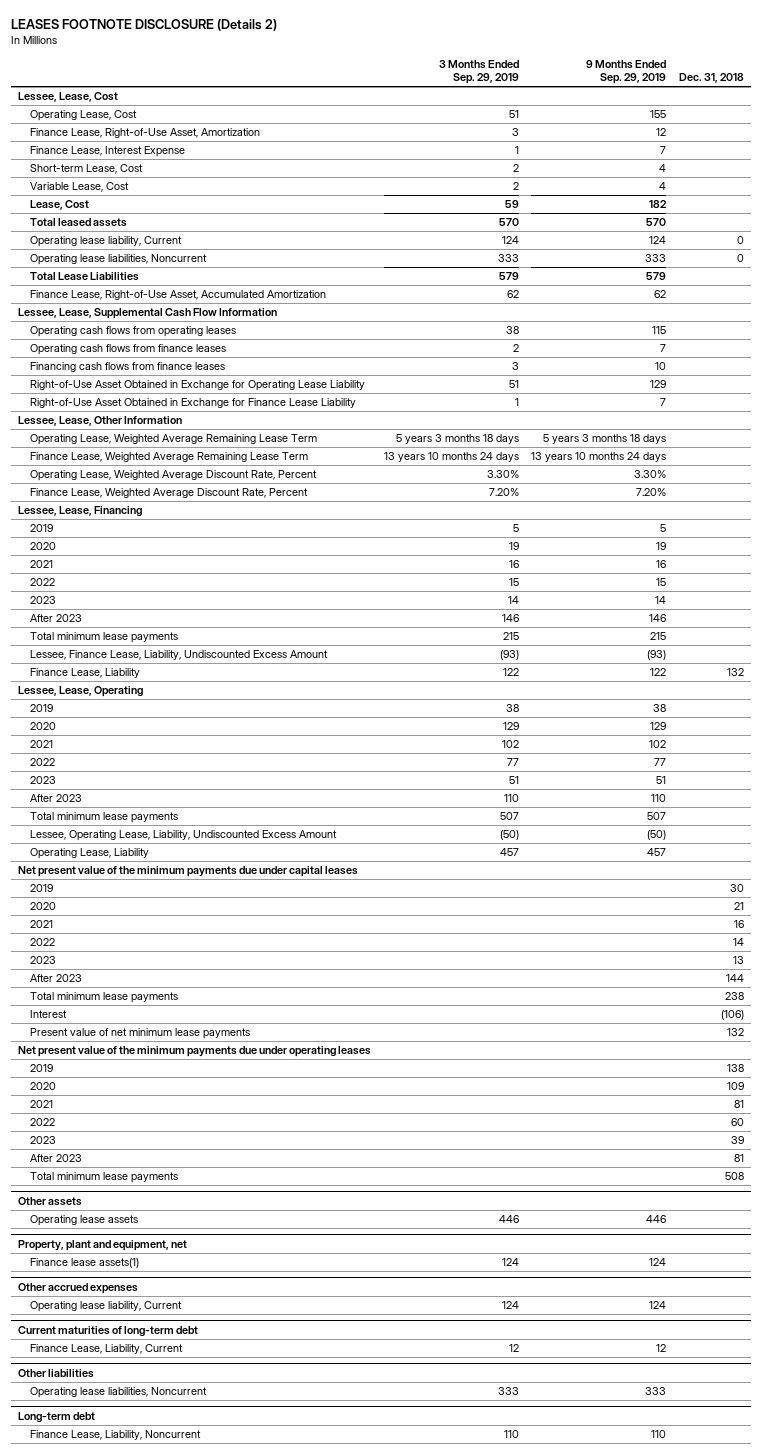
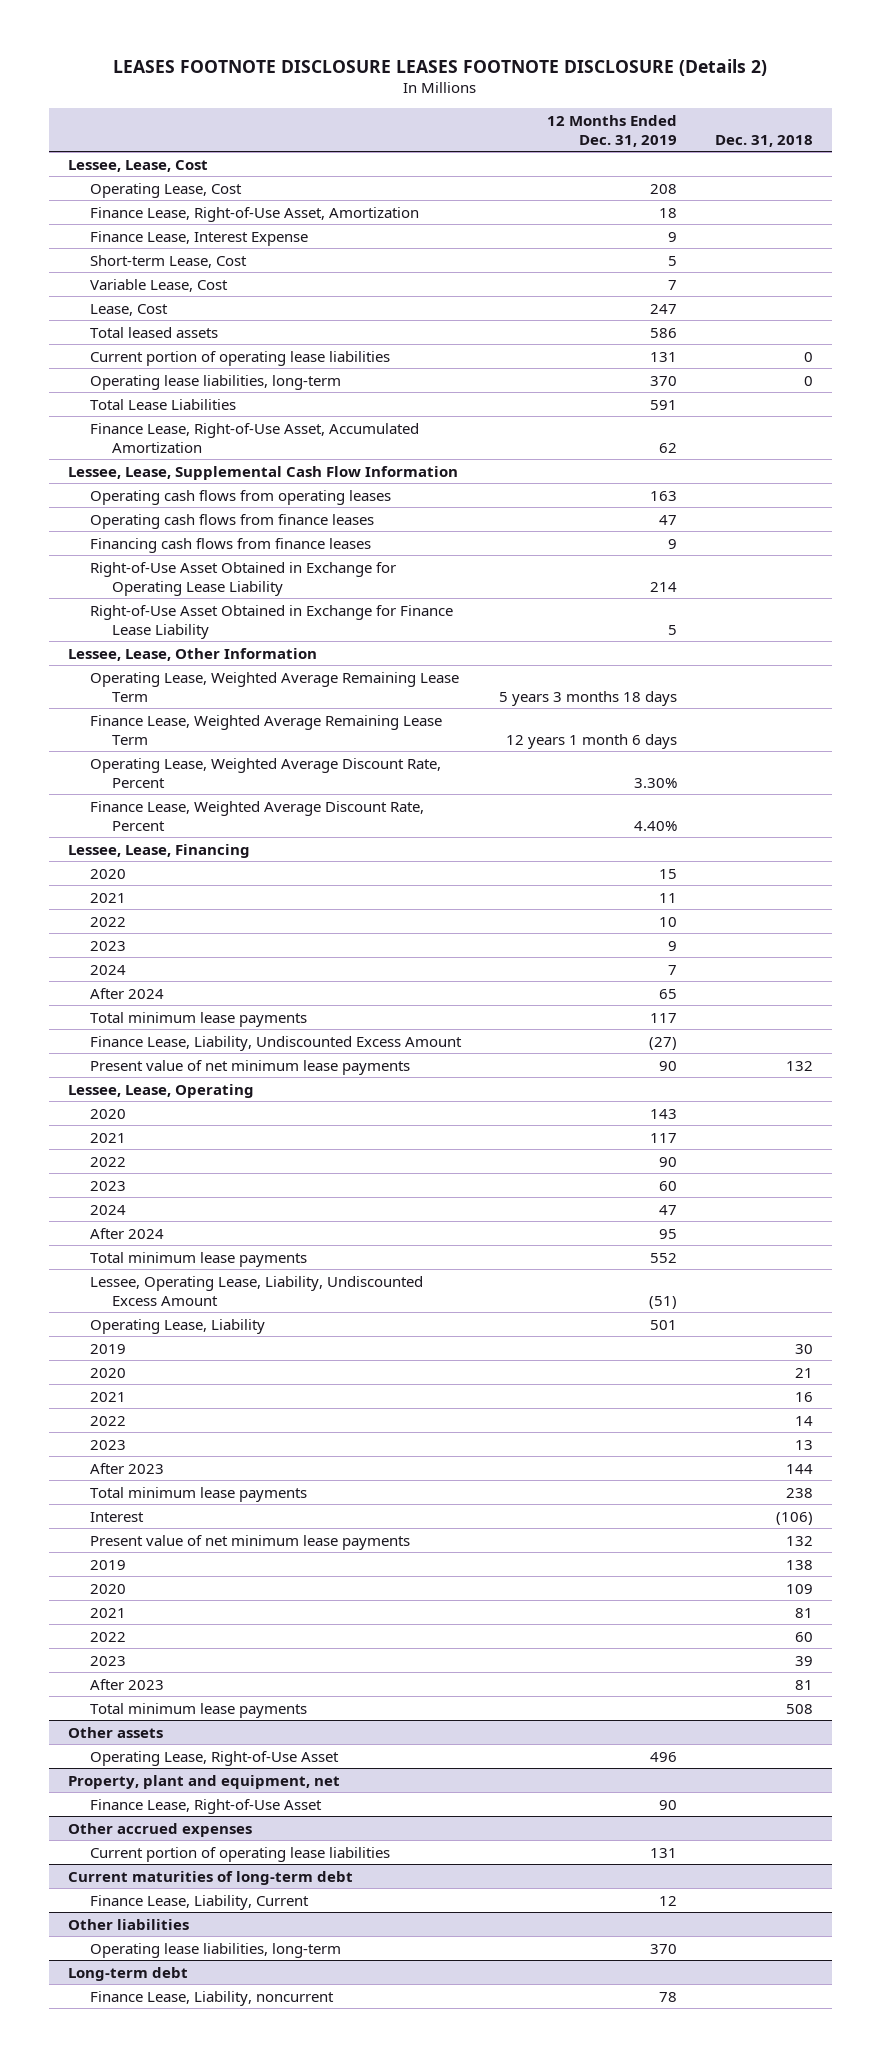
- LEASES FOOTNOTE DISCLOSURE (Details 2)
+ LEASES FOOTNOTE DISCLOSURE LEASES FOOTNOTE DISCLOSURE (Details 2)
- | 3 Months Ended Sep. 29, 2019 | 9 Months Ended Sep. 29, 2019 | Dec. 31, 2018
+ | 12 Months Ended Dec. 31, 2019 | Dec. 31, 2018
- Operating lease liability, Current | 124 | 124 | 0
- Operating lease liabilities, Noncurrent | 333 | 333 | 0
+ Current portion of operating lease liabilities | 131 | 0
+ Operating lease liabilities, long-term | 370 | 0
- 2019 | 5 | 5 |
- After 2023 | 146 | 146 |
+ 2024 | 7 |
+ After 2024 | 65 |
- Lessee, Finance Lease, Liability, Undiscounted Excess Amount | (93) | (93) |
- Finance Lease, Liability | 122 | 122 | 132
+ Finance Lease, Liability, Undiscounted Excess Amount | (27) |
+ Present value of net minimum lease payments | 90 | 132
- 2019 | 38 | 38 |
- After 2023 | 110 | 110 |
+ 2024 | 47 |
+ After 2024 | 95 |
- Net present value of the minimum payments due under capital leases
- Net present value of the minimum payments due under operating leases
@ Other assets
- Operating lease assets | 446 | 446 |
+ Operating Lease, Right-of-Use Asset | 496 |
@ Property, plant and equipment, net
- Finance lease assets(1) | 124 | 124 |
+ Finance Lease, Right-of-Use Asset | 90 |
@ Other accrued expenses
- Operating lease liability, Current | 124 | 124 |
+ Current portion of operating lease liabilities | 131 |
@ Other liabilities
- Operating lease liabilities, Noncurrent | 333 | 333 |
+ Operating lease liabilities, long-term | 370 |
@ Long-term debt
- Finance Lease, Liability, Noncurrent | 110 | 110 |
+ Finance Lease, Liability, noncurrent | 78 |

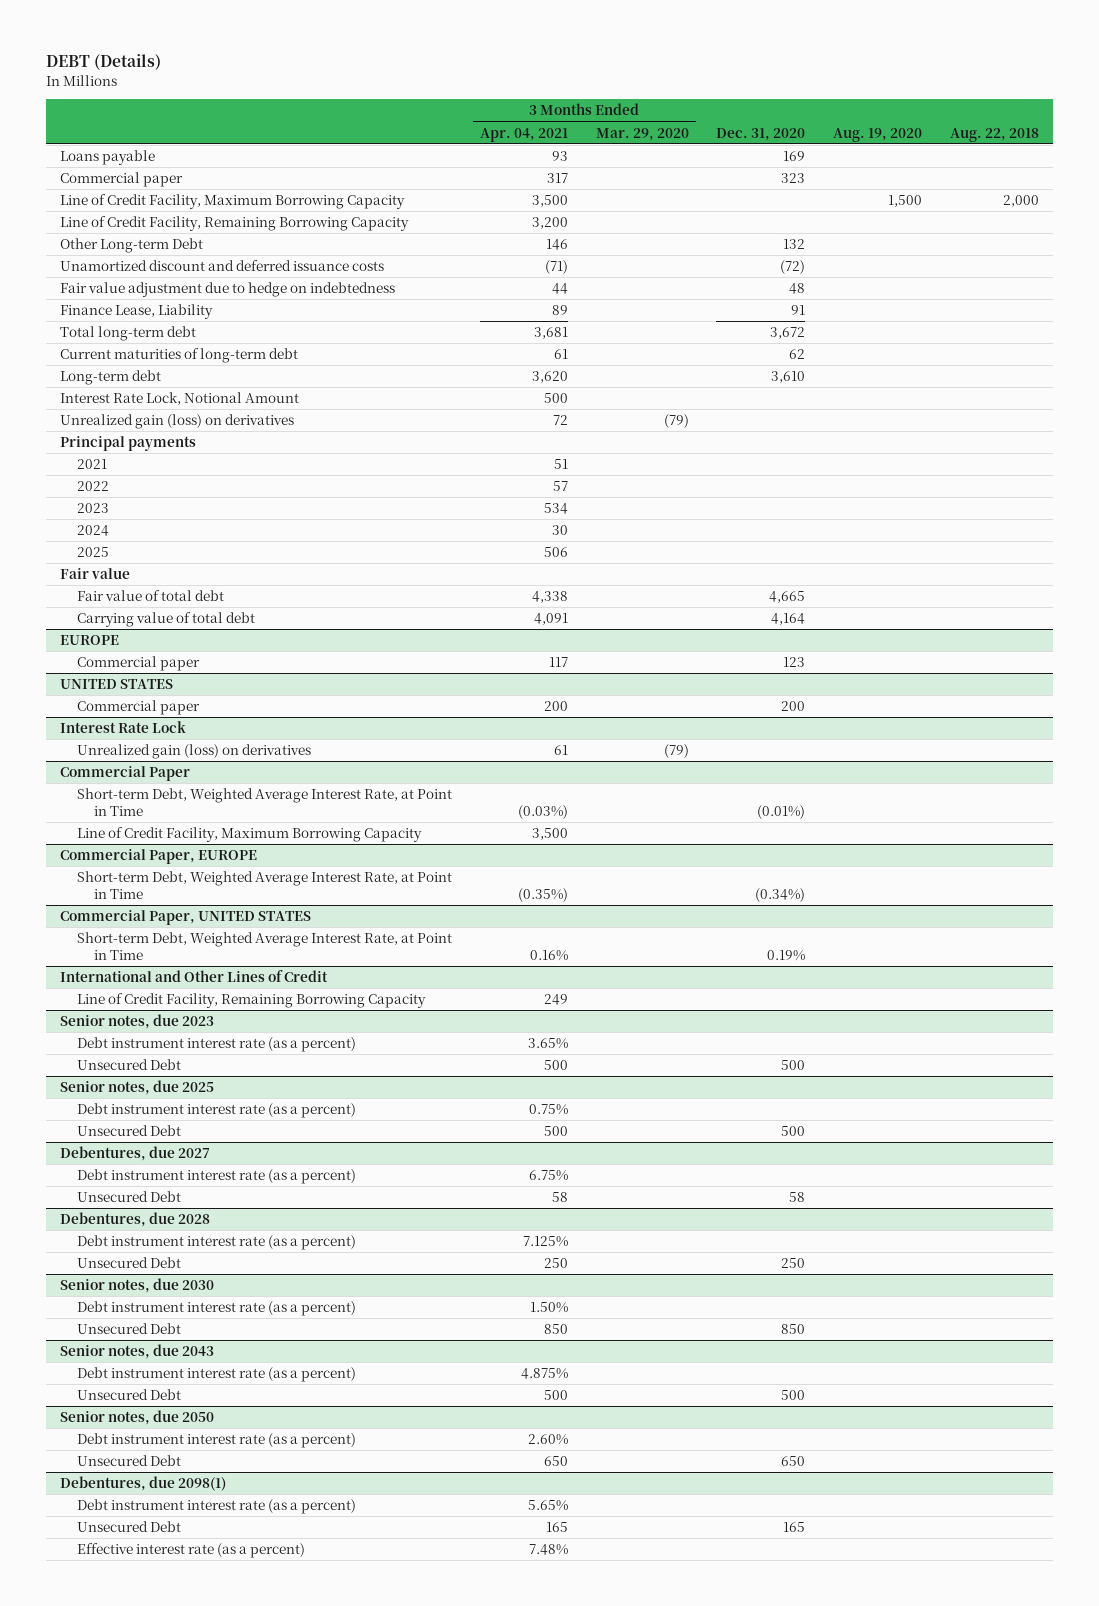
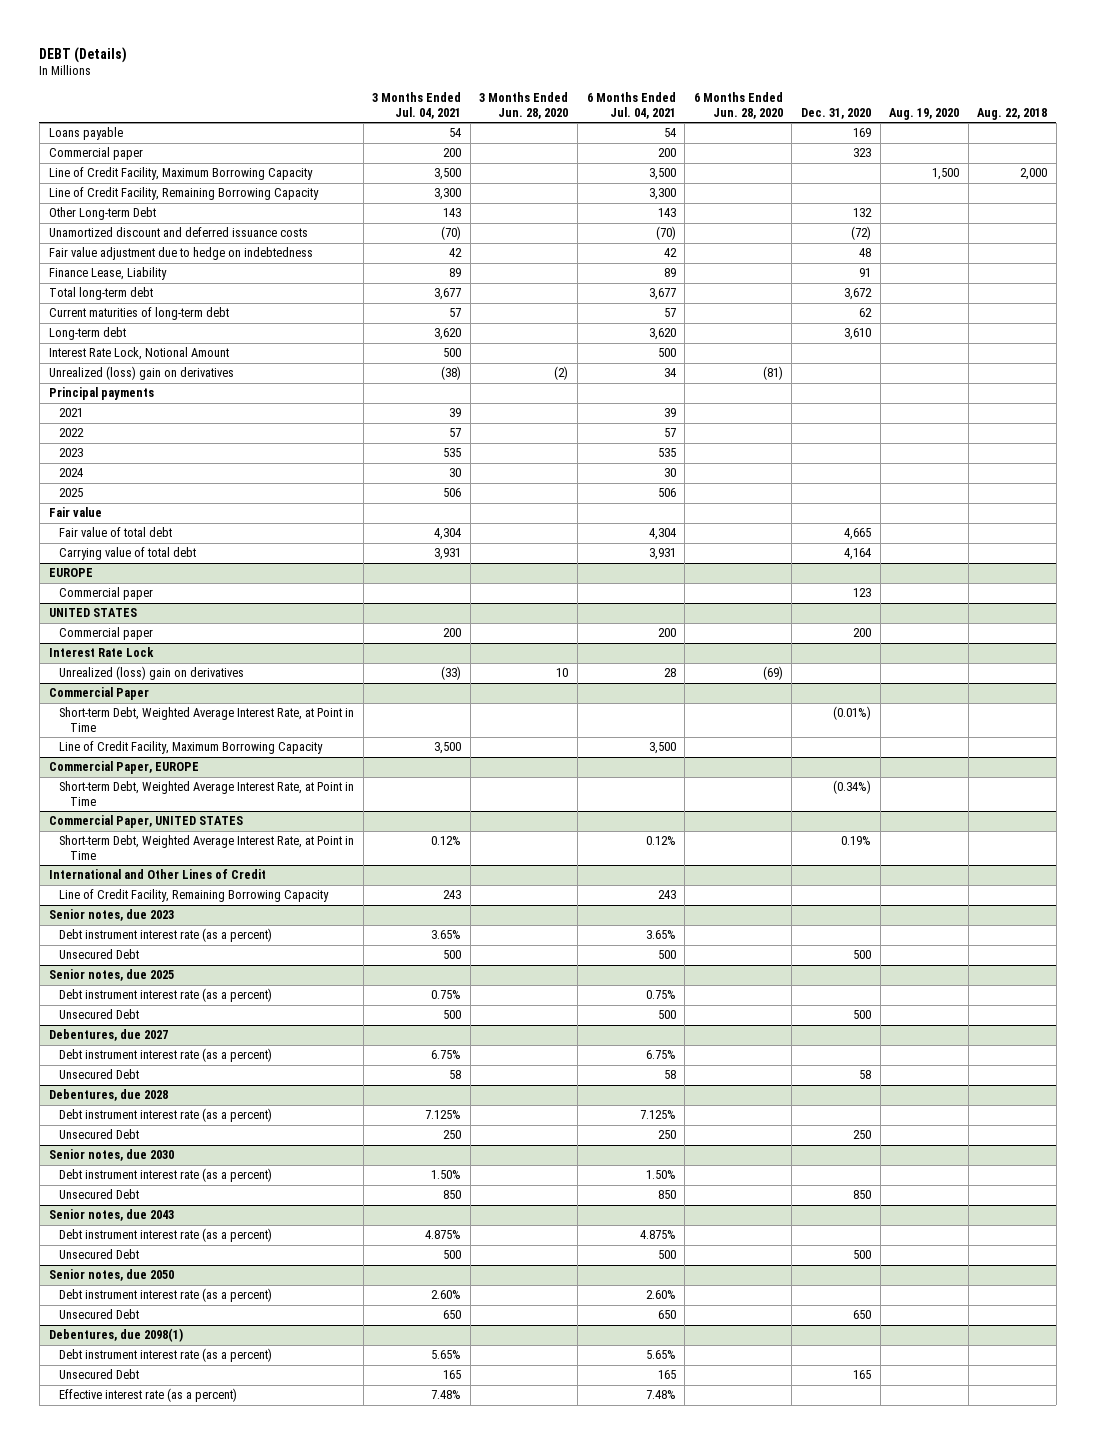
- | 3 Months Ended Apr. 04, 2021 | 3 Months Ended Mar. 29, 2020 | Dec. 31, 2020 | Aug. 19, 2020 | Aug. 22, 2018
+ | 3 Months Ended Jul. 04, 2021 | 3 Months Ended Jun. 28, 2020 | 6 Months Ended Jul. 04, 2021 | 6 Months Ended Jun. 28, 2020 | Dec. 31, 2020 | Aug. 19, 2020 | Aug. 22, 2018
- Unrealized gain (loss) on derivatives | 72 | (79) | | |
+ Unrealized (loss) gain on derivatives | (38) | (2) | 34 | (81) | | |
@ Interest Rate Lock
- Unrealized gain (loss) on derivatives | 61 | (79) | | |
+ Unrealized (loss) gain on derivatives | (33) | 10 | 28 | (69) | | |

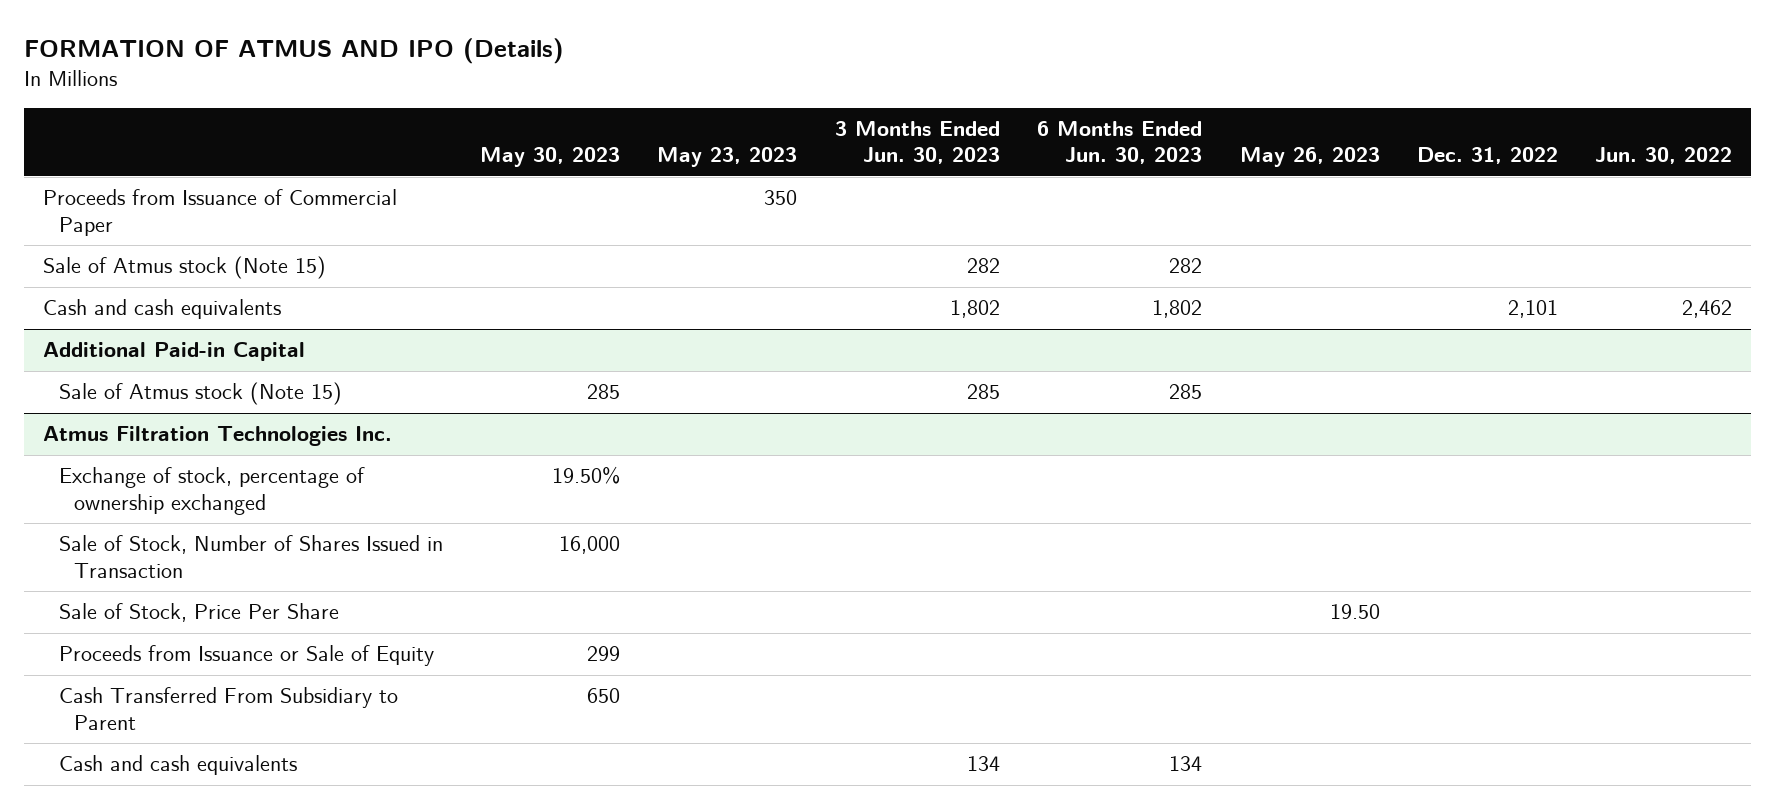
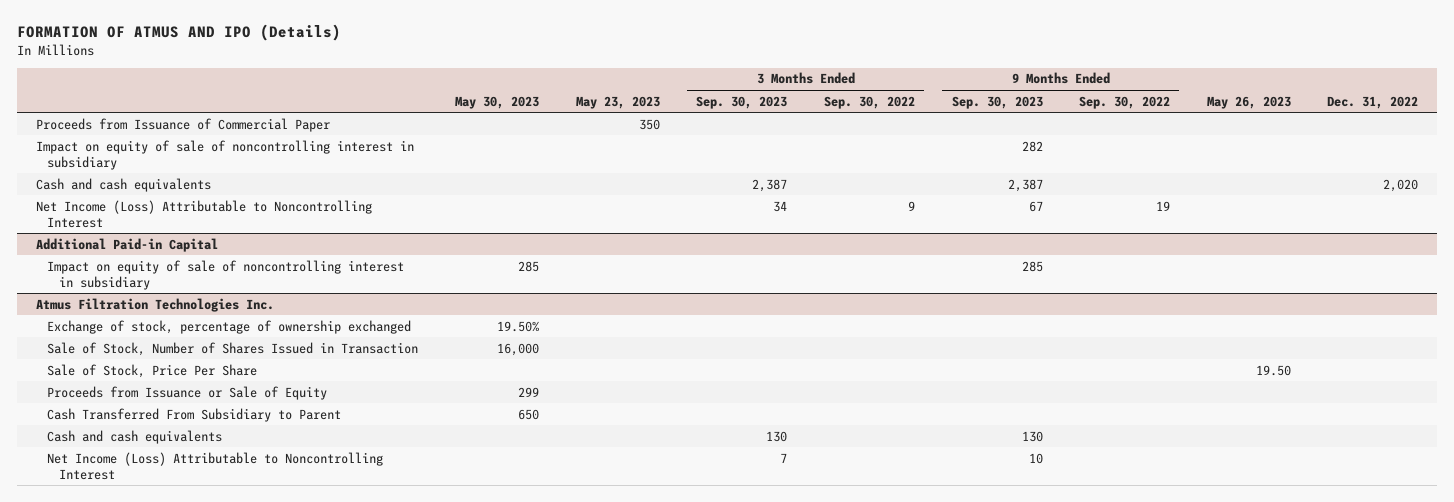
- | May 30, 2023 | May 23, 2023 | 3 Months Ended Jun. 30, 2023 | 6 Months Ended Jun. 30, 2023 | May 26, 2023 | Dec. 31, 2022 | Jun. 30, 2022
+ | May 30, 2023 | May 23, 2023 | 3 Months Ended Sep. 30, 2023 | 3 Months Ended Sep. 30, 2022 | 9 Months Ended Sep. 30, 2023 | 9 Months Ended Sep. 30, 2022 | May 26, 2023 | Dec. 31, 2022
- Sale of Atmus stock (Note 15) | | | 282 | 282 | | |
- Cash and cash equivalents | | | 1,802 | 1,802 | | 2,101 | 2,462
+ Impact on equity of sale of noncontrolling interest in subsidiary | | | | | 282 | | |
+ Cash and cash equivalents | | | 2,387 | | 2,387 | | | 2,020
+ Net Income (Loss) Attributable to Noncontrolling Interest | | | 34 | 9 | 67 | 19 | |
@ Additional Paid-in Capital
- Sale of Atmus stock (Note 15) | 285 | | 285 | 285 | | |
+ Impact on equity of sale of noncontrolling interest in subsidiary | 285 | | | | 285 | | |
@ Atmus Filtration Technologies Inc.
+ Net Income (Loss) Attributable to Noncontrolling Interest | | | 7 | | 10 | | |

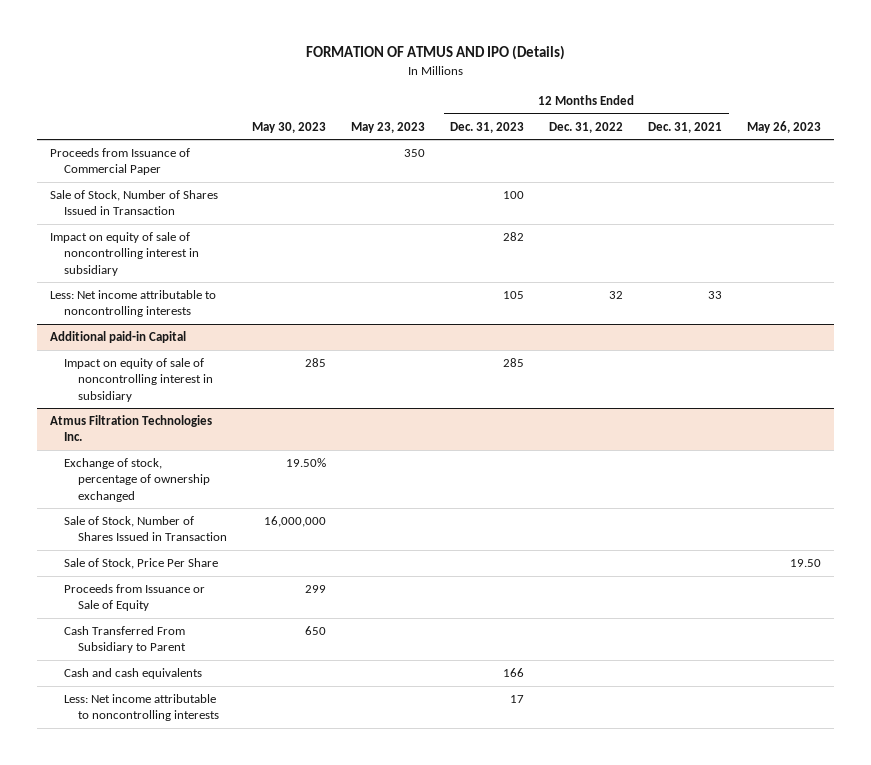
- | May 30, 2023 | May 23, 2023 | 3 Months Ended Sep. 30, 2023 | 3 Months Ended Sep. 30, 2022 | 9 Months Ended Sep. 30, 2023 | 9 Months Ended Sep. 30, 2022 | May 26, 2023 | Dec. 31, 2022
+ | May 30, 2023 | May 23, 2023 | 12 Months Ended Dec. 31, 2023 | 12 Months Ended Dec. 31, 2022 | 12 Months Ended Dec. 31, 2021 | May 26, 2023
+ Sale of Stock, Number of Shares Issued in Transaction | | | 100 | | |
- Cash and cash equivalents | | | 2,387 | | 2,387 | | | 2,020
- Net Income (Loss) Attributable to Noncontrolling Interest | | | 34 | 9 | 67 | 19 | |
- Additional Paid-in Capital
+ Less: Net income attributable to noncontrolling interests | | | 105 | 32 | 33 |
+ Additional paid-in Capital
@ Atmus Filtration Technologies Inc.
- Sale of Stock, Number of Shares Issued in Transaction | 16,000 | | | | | | |
+ Sale of Stock, Number of Shares Issued in Transaction | 16,000,000 | | | | |
- Net Income (Loss) Attributable to Noncontrolling Interest | | | 7 | | 10 | | |
+ Less: Net income attributable to noncontrolling interests | | | 17 | | |

